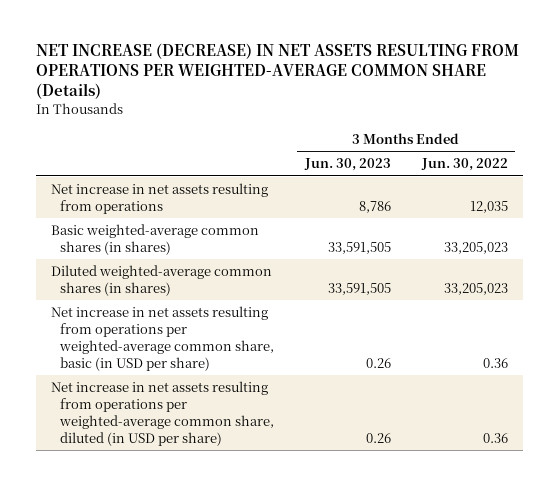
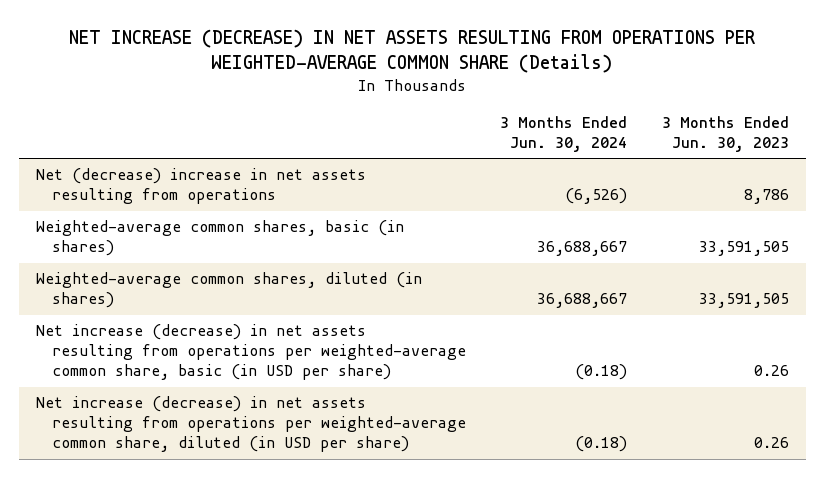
- | 3 Months Ended Jun. 30, 2023 | 3 Months Ended Jun. 30, 2022
+ | 3 Months Ended Jun. 30, 2024 | 3 Months Ended Jun. 30, 2023
- Net increase in net assets resulting from operations | 8,786 | 12,035
- Basic weighted-average common shares (in shares) | 33,591,505 | 33,205,023
- Diluted weighted-average common shares (in shares) | 33,591,505 | 33,205,023
- Net increase in net assets resulting from operations per weighted-average common share, basic (in USD per share) | 0.26 | 0.36
- Net increase in net assets resulting from operations per weighted-average common share, diluted (in USD per share) | 0.26 | 0.36
+ Net (decrease) increase in net assets resulting from operations | (6,526) | 8,786
+ Weighted-average common shares, basic (in shares) | 36,688,667 | 33,591,505
+ Weighted-average common shares, diluted (in shares) | 36,688,667 | 33,591,505
+ Net increase (decrease) in net assets resulting from operations per weighted-average common share, basic (in USD per share) | (0.18) | 0.26
+ Net increase (decrease) in net assets resulting from operations per weighted-average common share, diluted (in USD per share) | (0.18) | 0.26

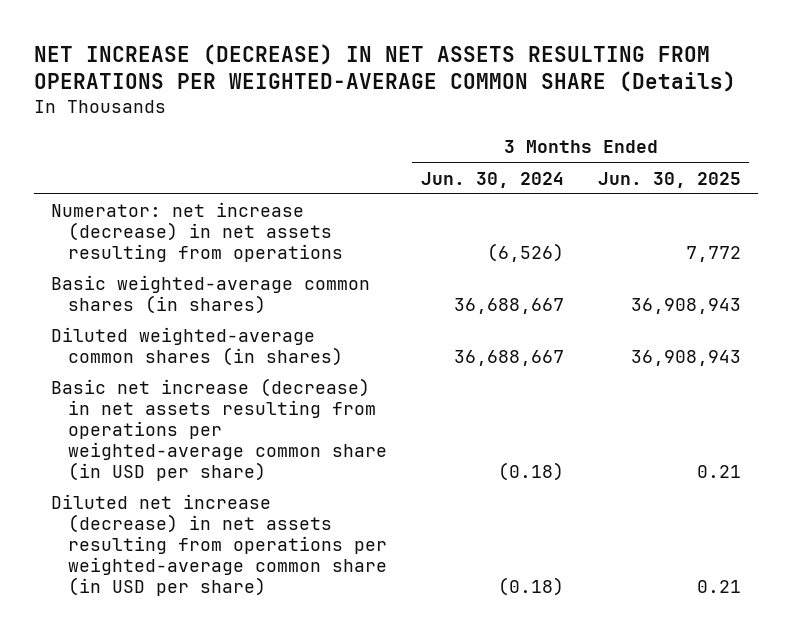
- | 3 Months Ended Jun. 30, 2024 | 3 Months Ended Jun. 30, 2023
+ | 3 Months Ended Jun. 30, 2024 | 3 Months Ended Jun. 30, 2025
- Net (decrease) increase in net assets resulting from operations | (6,526) | 8,786
- Weighted-average common shares, basic (in shares) | 36,688,667 | 33,591,505
- Weighted-average common shares, diluted (in shares) | 36,688,667 | 33,591,505
- Net increase (decrease) in net assets resulting from operations per weighted-average common share, basic (in USD per share) | (0.18) | 0.26
- Net increase (decrease) in net assets resulting from operations per weighted-average common share, diluted (in USD per share) | (0.18) | 0.26
+ Numerator: net increase (decrease) in net assets resulting from operations | (6,526) | 7,772
+ Basic weighted-average common shares (in shares) | 36,688,667 | 36,908,943
+ Diluted weighted-average common shares (in shares) | 36,688,667 | 36,908,943
+ Basic net increase (decrease) in net assets resulting from operations per weighted-average common share (in USD per share) | (0.18) | 0.21
+ Diluted net increase (decrease) in net assets resulting from operations per weighted-average common share (in USD per share) | (0.18) | 0.21

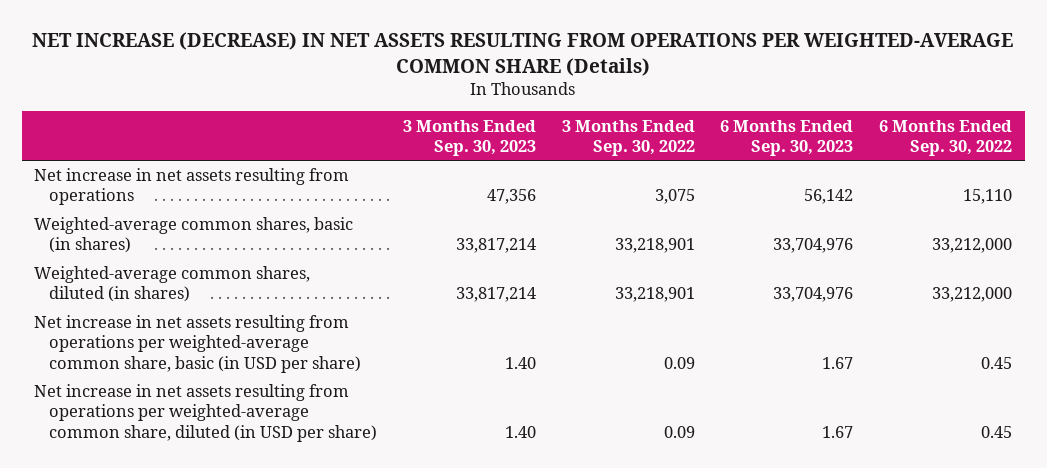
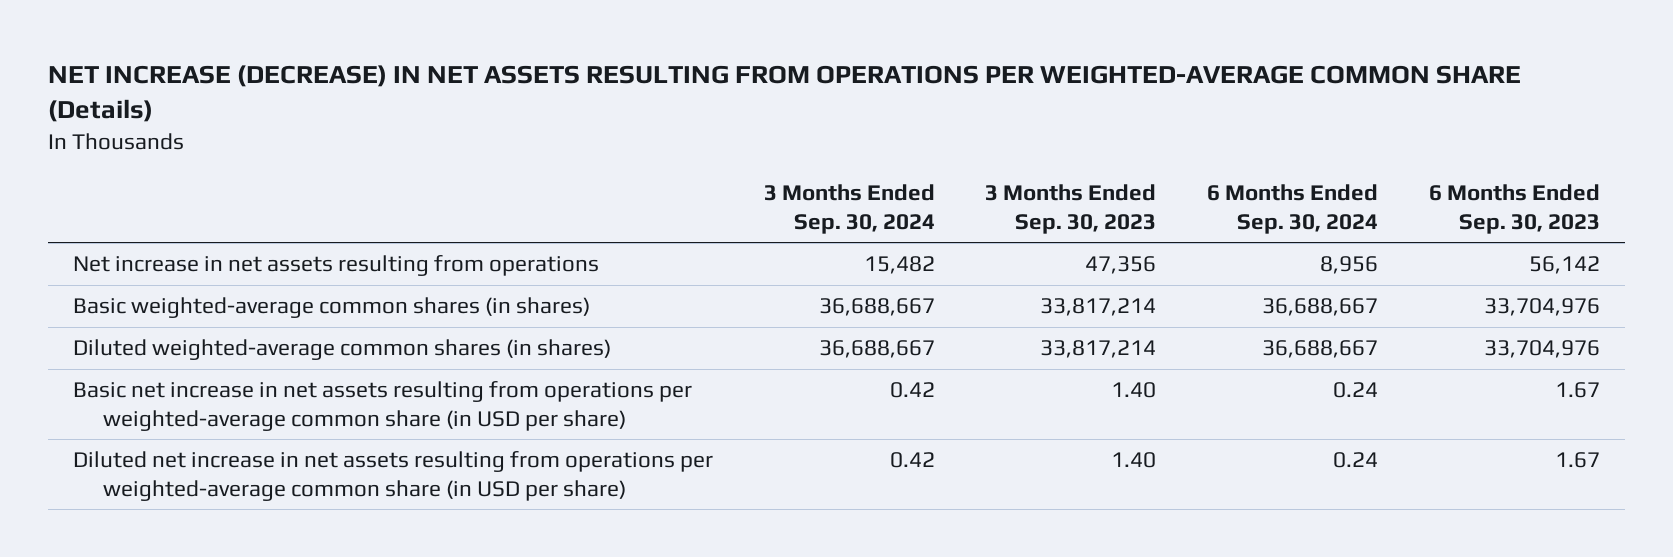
- | 3 Months Ended Sep. 30, 2023 | 3 Months Ended Sep. 30, 2022 | 6 Months Ended Sep. 30, 2023 | 6 Months Ended Sep. 30, 2022
+ | 3 Months Ended Sep. 30, 2024 | 3 Months Ended Sep. 30, 2023 | 6 Months Ended Sep. 30, 2024 | 6 Months Ended Sep. 30, 2023
- Weighted-average common shares, basic (in shares) | 33,817,214 | 33,218,901 | 33,704,976 | 33,212,000
- Weighted-average common shares, diluted (in shares) | 33,817,214 | 33,218,901 | 33,704,976 | 33,212,000
- Net increase in net assets resulting from operations per weighted-average common share, basic (in USD per share) | 1.40 | 0.09 | 1.67 | 0.45
- Net increase in net assets resulting from operations per weighted-average common share, diluted (in USD per share) | 1.40 | 0.09 | 1.67 | 0.45
+ Basic weighted-average common shares (in shares) | 36,688,667 | 33,817,214 | 36,688,667 | 33,704,976
+ Diluted weighted-average common shares (in shares) | 36,688,667 | 33,817,214 | 36,688,667 | 33,704,976
+ Basic net increase in net assets resulting from operations per weighted-average common share (in USD per share) | 0.42 | 1.40 | 0.24 | 1.67
+ Diluted net increase in net assets resulting from operations per weighted-average common share (in USD per share) | 0.42 | 1.40 | 0.24 | 1.67

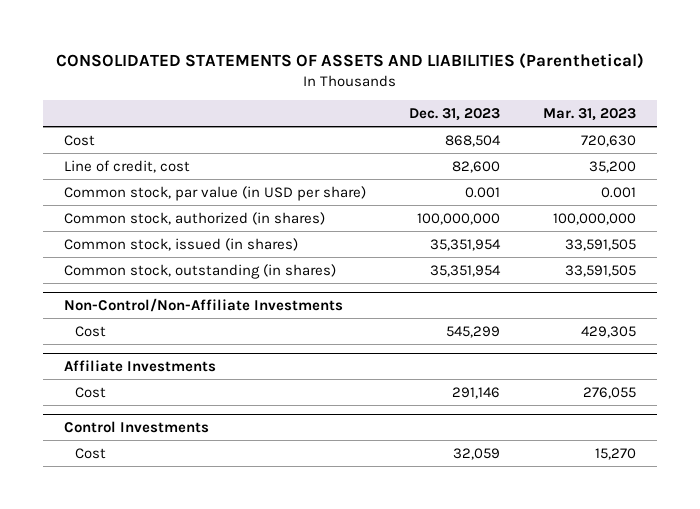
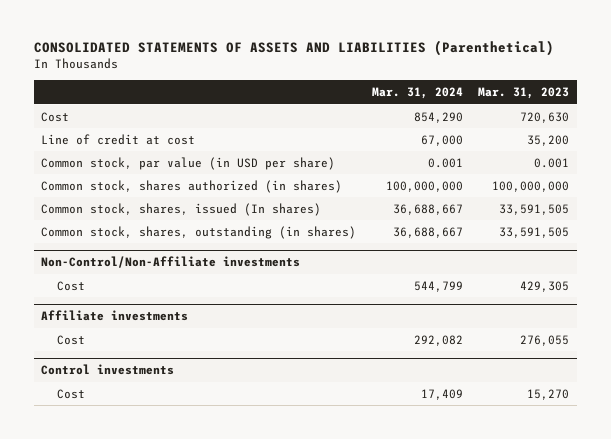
- | Dec. 31, 2023 | Mar. 31, 2023
+ | Mar. 31, 2024 | Mar. 31, 2023
- Line of credit, cost | 82,600 | 35,200
+ Line of credit at cost | 67,000 | 35,200
- Common stock, authorized (in shares) | 100,000,000 | 100,000,000
- Common stock, issued (in shares) | 35,351,954 | 33,591,505
- Common stock, outstanding (in shares) | 35,351,954 | 33,591,505
- Non-Control/Non-Affiliate Investments
+ Common stock, shares authorized (in shares) | 100,000,000 | 100,000,000
+ Common stock, shares, issued (In shares) | 36,688,667 | 33,591,505
+ Common stock, shares, outstanding (in shares) | 36,688,667 | 33,591,505
+ Non-Control/Non-Affiliate investments
- Affiliate Investments
+ Affiliate investments
- Control Investments
+ Control investments

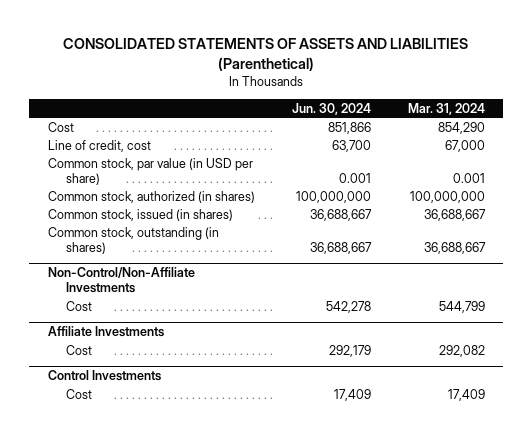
- | Mar. 31, 2024 | Mar. 31, 2023
+ | Jun. 30, 2024 | Mar. 31, 2024
- Line of credit at cost | 67,000 | 35,200
+ Line of credit, cost | 63,700 | 67,000
- Common stock, shares authorized (in shares) | 100,000,000 | 100,000,000
- Common stock, shares, issued (In shares) | 36,688,667 | 33,591,505
- Common stock, shares, outstanding (in shares) | 36,688,667 | 33,591,505
- Non-Control/Non-Affiliate investments
+ Common stock, authorized (in shares) | 100,000,000 | 100,000,000
+ Common stock, issued (in shares) | 36,688,667 | 36,688,667
+ Common stock, outstanding (in shares) | 36,688,667 | 36,688,667
+ Non-Control/Non-Affiliate Investments
- Affiliate investments
+ Affiliate Investments
- Control investments
+ Control Investments

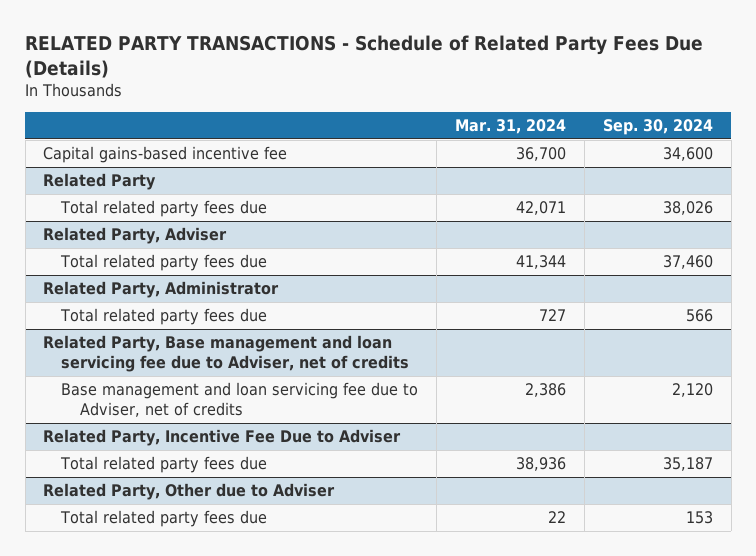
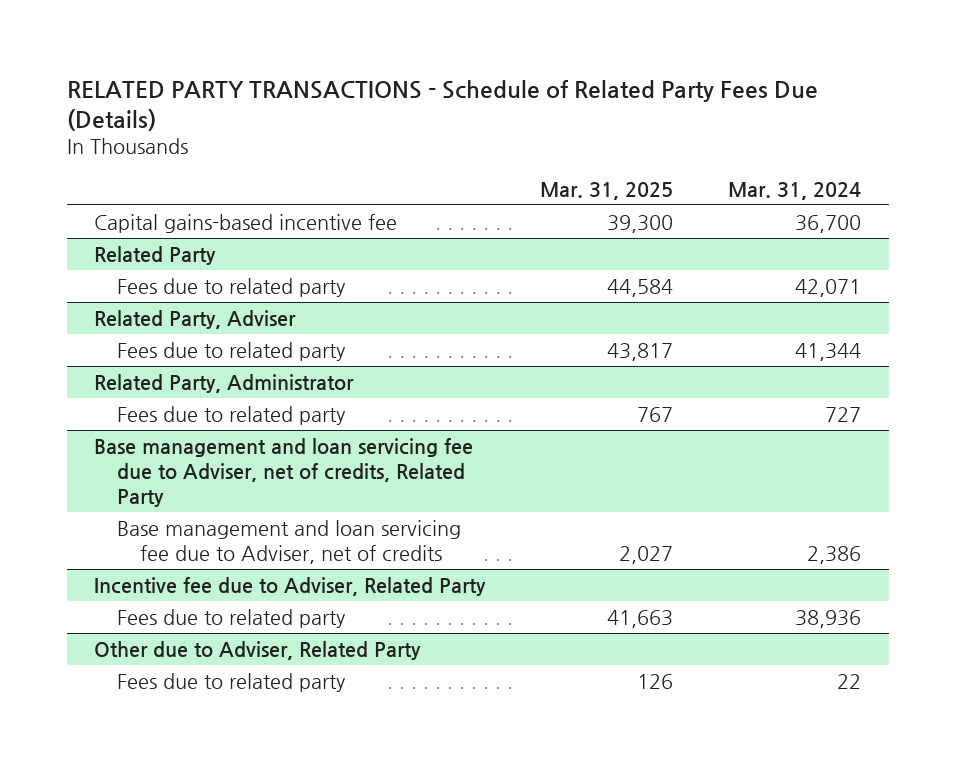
- | Mar. 31, 2024 | Sep. 30, 2024
+ | Mar. 31, 2025 | Mar. 31, 2024
@ Related Party
- Total related party fees due | 42,071 | 38,026
+ Fees due to related party | 44,584 | 42,071
@ Related Party, Adviser
- Total related party fees due | 41,344 | 37,460
+ Fees due to related party | 43,817 | 41,344
@ Related Party, Administrator
- Total related party fees due | 727 | 566
- Related Party, Base management and loan servicing fee due to Adviser, net of credits
@ Related Party, Administrator
+ Fees due to related party | 767 | 727
+ Base management and loan servicing fee due to Adviser, net of credits, Related Party
- Related Party, Incentive Fee Due to Adviser
- Total related party fees due | 38,936 | 35,187
- Related Party, Other due to Adviser
- Total related party fees due | 22 | 153
+ Incentive fee due to Adviser, Related Party
+ Fees due to related party | 41,663 | 38,936
+ Other due to Adviser, Related Party
+ Fees due to related party | 126 | 22

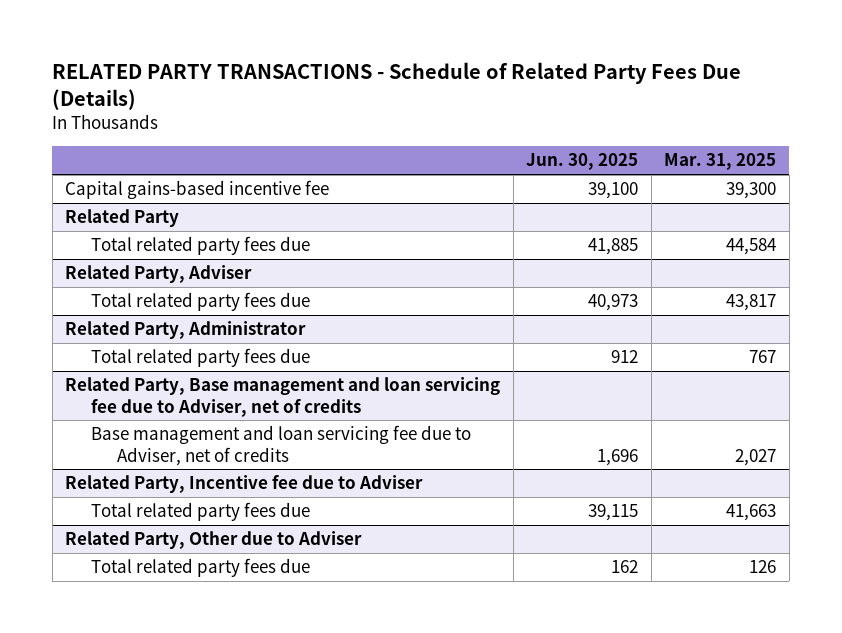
- | Mar. 31, 2025 | Mar. 31, 2024
+ | Jun. 30, 2025 | Mar. 31, 2025
@ Related Party
- Fees due to related party | 44,584 | 42,071
+ Total related party fees due | 41,885 | 44,584
@ Related Party, Adviser
- Fees due to related party | 43,817 | 41,344
+ Total related party fees due | 40,973 | 43,817
@ Related Party, Administrator
- Fees due to related party | 767 | 727
- Base management and loan servicing fee due to Adviser, net of credits, Related Party
@ Related Party, Administrator
+ Total related party fees due | 912 | 767
+ Related Party, Base management and loan servicing fee due to Adviser, net of credits
- Incentive fee due to Adviser, Related Party
- Fees due to related party | 41,663 | 38,936
- Other due to Adviser, Related Party
- Fees due to related party | 126 | 22
+ Related Party, Incentive fee due to Adviser
+ Total related party fees due | 39,115 | 41,663
+ Related Party, Other due to Adviser
+ Total related party fees due | 162 | 126

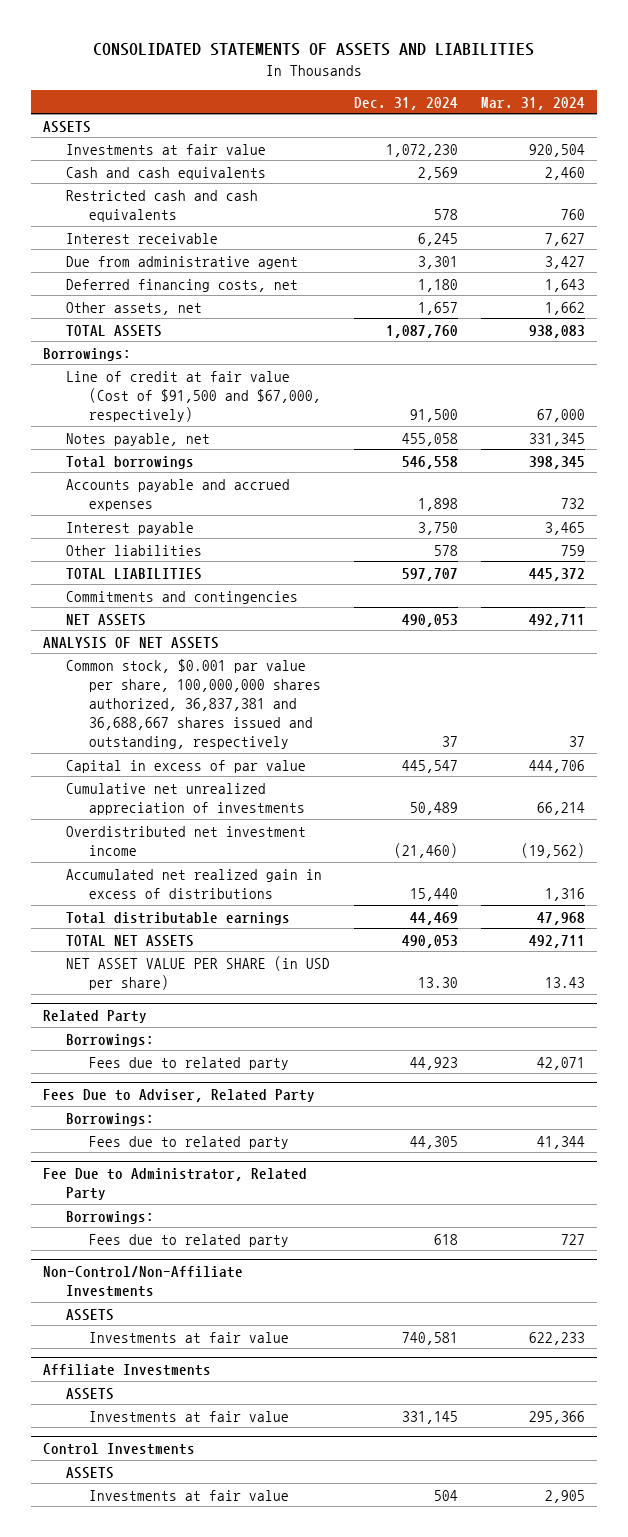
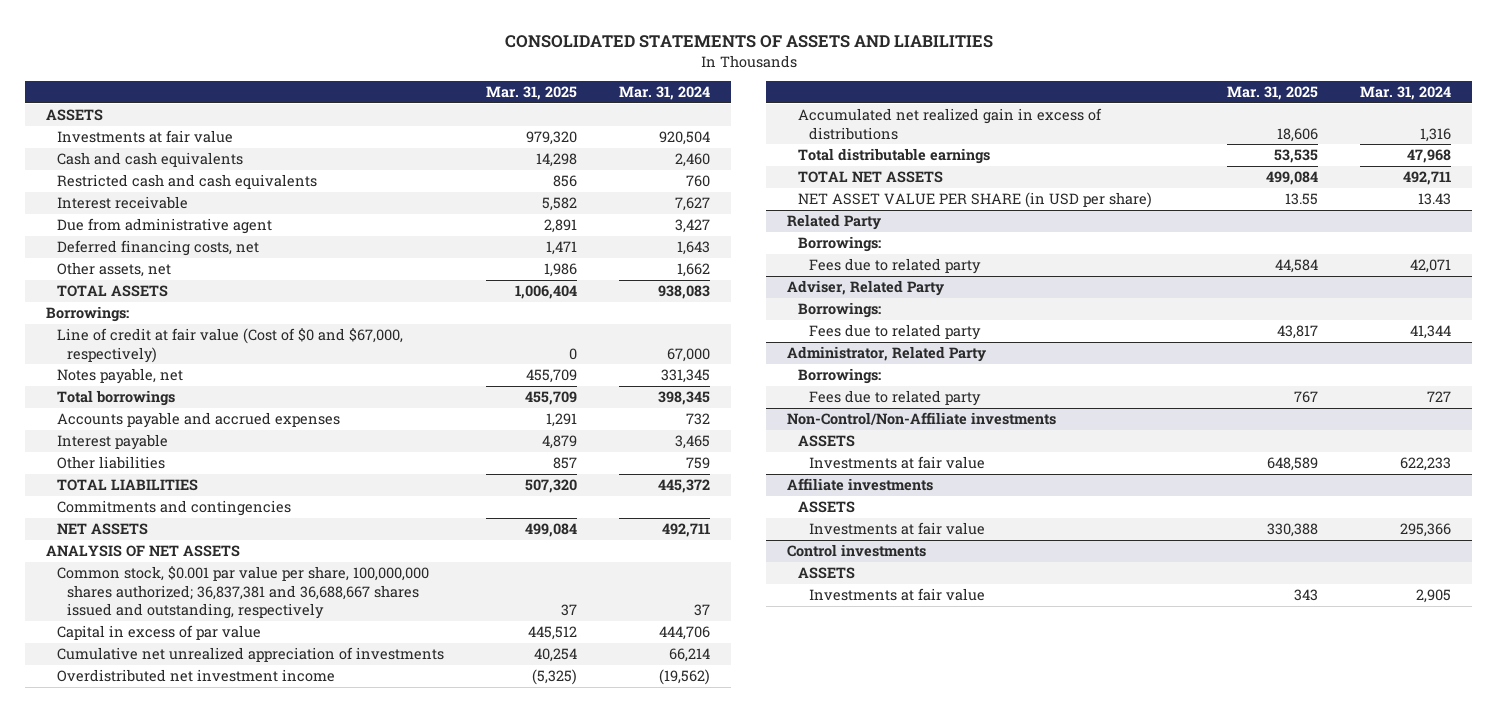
- | Dec. 31, 2024 | Mar. 31, 2024
+ | Mar. 31, 2025 | Mar. 31, 2024
- Line of credit at fair value (Cost of $91,500 and $67,000, respectively) | 91,500 | 67,000
+ Line of credit at fair value (Cost of $0 and $67,000, respectively) | 0 | 67,000
- Common stock, $0.001 par value per share, 100,000,000 shares authorized, 36,837,381 and 36,688,667 shares issued and outstanding, respectively | 37 | 37
+ Common stock, $0.001 par value per share, 100,000,000 shares authorized; 36,837,381 and 36,688,667 shares issued and outstanding, respectively | 37 | 37
- Fees Due to Adviser, Related Party
+ Adviser, Related Party
- Fee Due to Administrator, Related Party
+ Administrator, Related Party
- Non-Control/Non-Affiliate Investments
+ Non-Control/Non-Affiliate investments
- Affiliate Investments
+ Affiliate investments
- Control Investments
+ Control investments

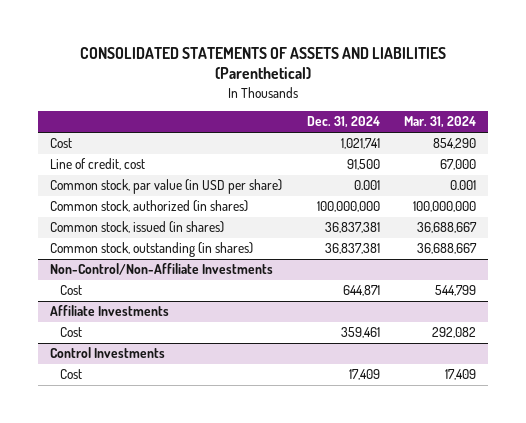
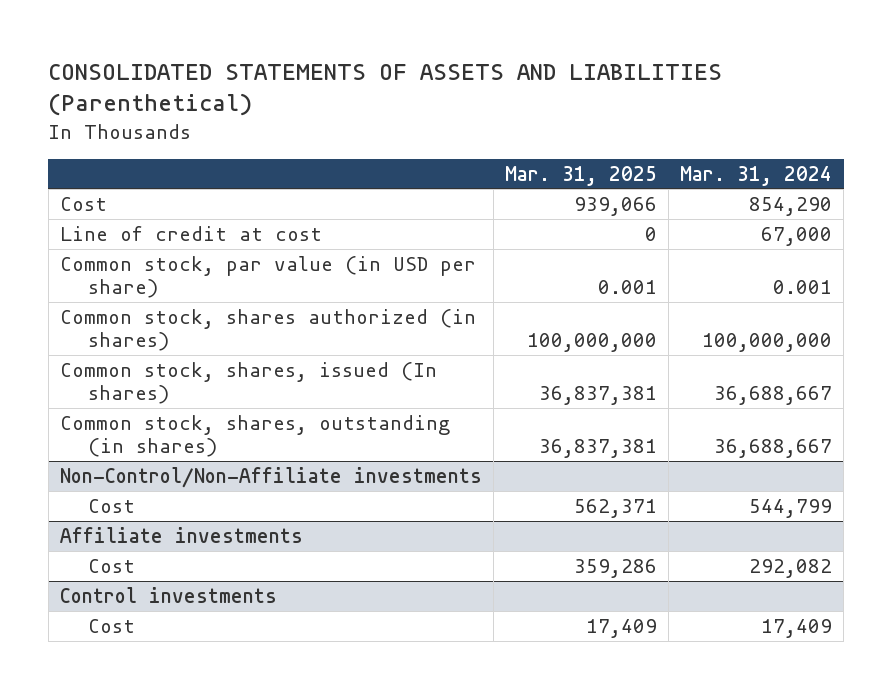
- | Dec. 31, 2024 | Mar. 31, 2024
+ | Mar. 31, 2025 | Mar. 31, 2024
- Line of credit, cost | 91,500 | 67,000
+ Line of credit at cost | 0 | 67,000
- Common stock, authorized (in shares) | 100,000,000 | 100,000,000
- Common stock, issued (in shares) | 36,837,381 | 36,688,667
- Common stock, outstanding (in shares) | 36,837,381 | 36,688,667
- Non-Control/Non-Affiliate Investments
+ Common stock, shares authorized (in shares) | 100,000,000 | 100,000,000
+ Common stock, shares, issued (In shares) | 36,837,381 | 36,688,667
+ Common stock, shares, outstanding (in shares) | 36,837,381 | 36,688,667
+ Non-Control/Non-Affiliate investments
- Affiliate Investments
+ Affiliate investments
- Control Investments
+ Control investments

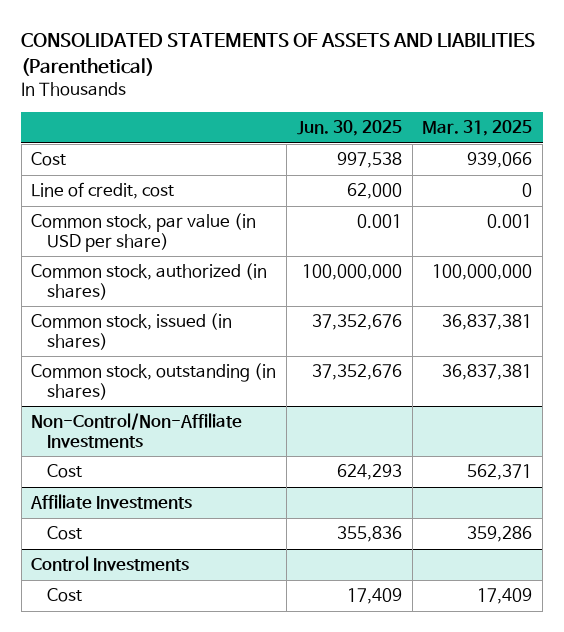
- | Mar. 31, 2025 | Mar. 31, 2024
+ | Jun. 30, 2025 | Mar. 31, 2025
- Line of credit at cost | 0 | 67,000
+ Line of credit, cost | 62,000 | 0
- Common stock, shares authorized (in shares) | 100,000,000 | 100,000,000
- Common stock, shares, issued (In shares) | 36,837,381 | 36,688,667
- Common stock, shares, outstanding (in shares) | 36,837,381 | 36,688,667
- Non-Control/Non-Affiliate investments
+ Common stock, authorized (in shares) | 100,000,000 | 100,000,000
+ Common stock, issued (in shares) | 37,352,676 | 36,837,381
+ Common stock, outstanding (in shares) | 37,352,676 | 36,837,381
+ Non-Control/Non-Affiliate Investments
- Affiliate investments
+ Affiliate Investments
- Control investments
+ Control Investments

